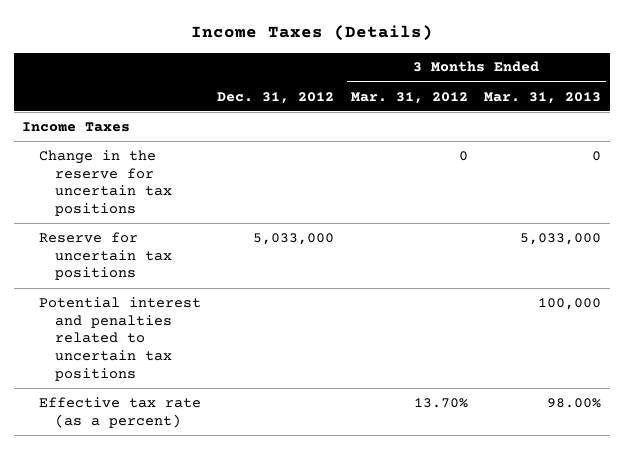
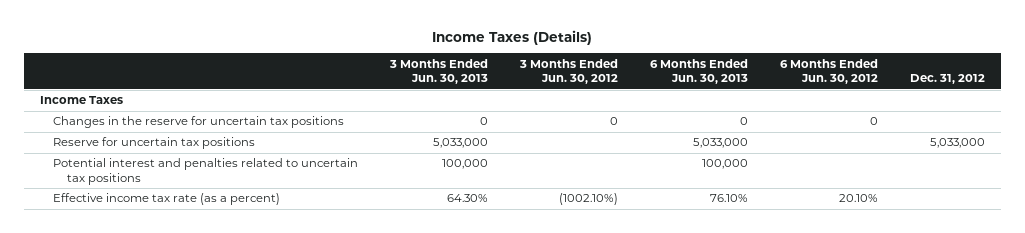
- | Dec. 31, 2012 | 3 Months Ended Mar. 31, 2012 | 3 Months Ended Mar. 31, 2013
+ | 3 Months Ended Jun. 30, 2013 | 3 Months Ended Jun. 30, 2012 | 6 Months Ended Jun. 30, 2013 | 6 Months Ended Jun. 30, 2012 | Dec. 31, 2012
- Change in the reserve for uncertain tax positions | | 0 | 0
+ Changes in the reserve for uncertain tax positions | 0 | 0 | 0 | 0 |
- Effective tax rate (as a percent) | | 13.70% | 98.00%
+ Effective income tax rate (as a percent) | 64.30% | (1002.10%) | 76.10% | 20.10% |

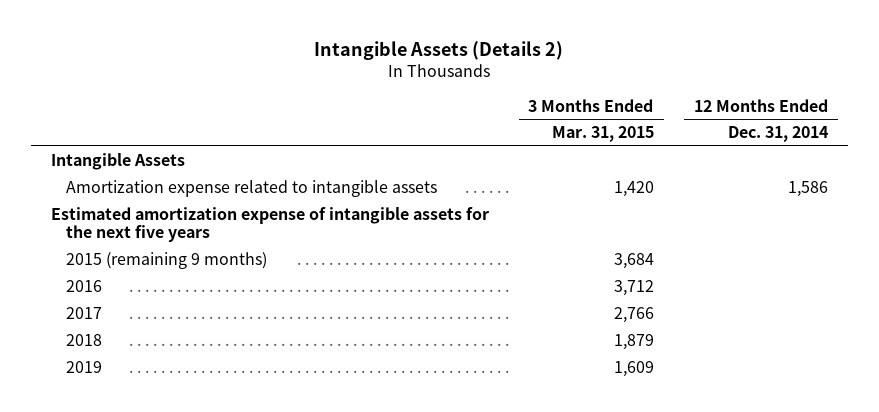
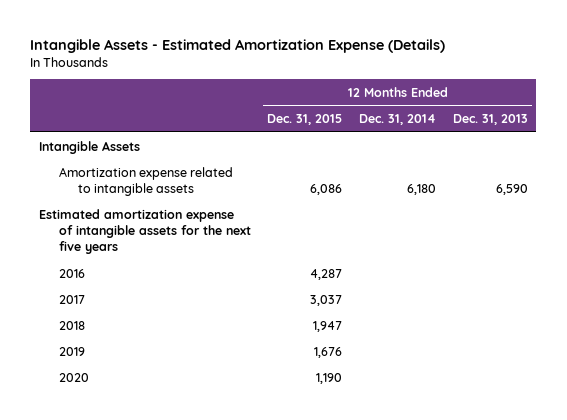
- Intangible Assets (Details 2)
+ Intangible Assets - Estimated Amortization Expense (Details)
- | 3 Months Ended Mar. 31, 2015 | 12 Months Ended Dec. 31, 2014
+ | 12 Months Ended Dec. 31, 2015 | 12 Months Ended Dec. 31, 2014 | 12 Months Ended Dec. 31, 2013
- Amortization expense related to intangible assets | 1,420 | 1,586
+ Amortization expense related to intangible assets | 6,086 | 6,180 | 6,590
- 2015 (remaining 9 months) | 3,684 |
+ 2020 | 1,190 | |

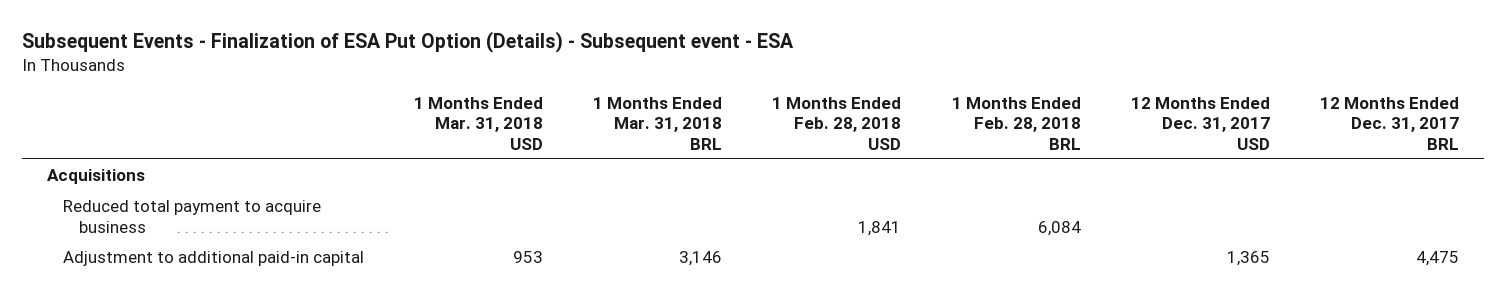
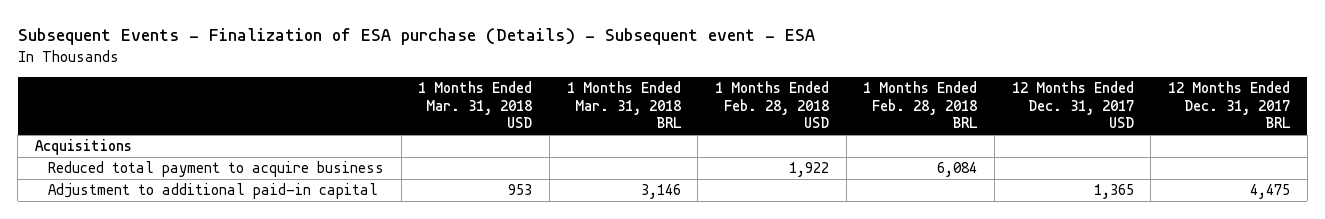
- Subsequent Events - Finalization of ESA Put Option (Details) - Subsequent event - ESA
+ Subsequent Events - Finalization of ESA purchase (Details) - Subsequent event - ESA
- Reduced total payment to acquire business | | | 1,841 | 6,084 | |
+ Reduced total payment to acquire business | | | 1,922 | 6,084 | |

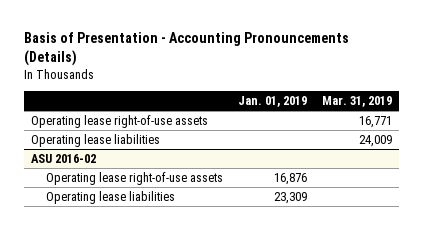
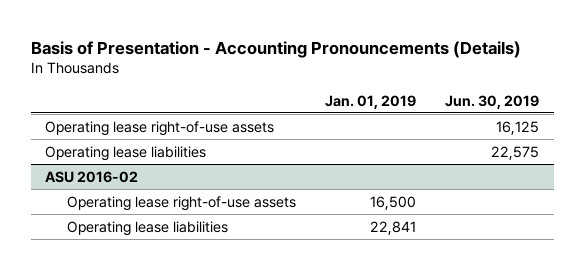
- | Jan. 01, 2019 | Mar. 31, 2019
+ | Jan. 01, 2019 | Jun. 30, 2019
@ ASU 2016-02
- Operating lease right-of-use assets | 16,876 |
- Operating lease liabilities | 23,309 |
+ Operating lease right-of-use assets | 16,500 |
+ Operating lease liabilities | 22,841 |

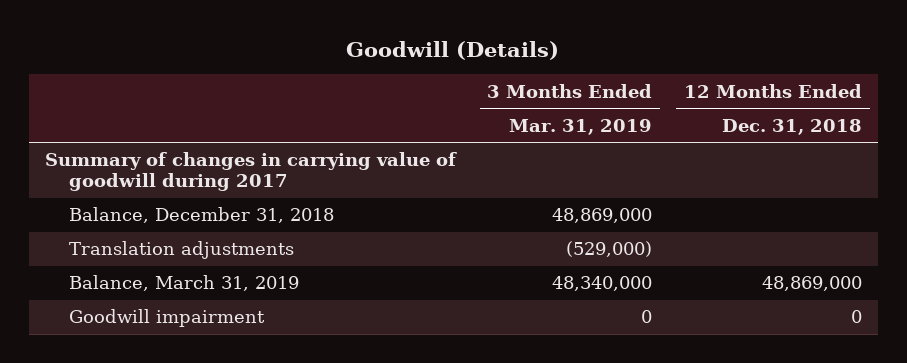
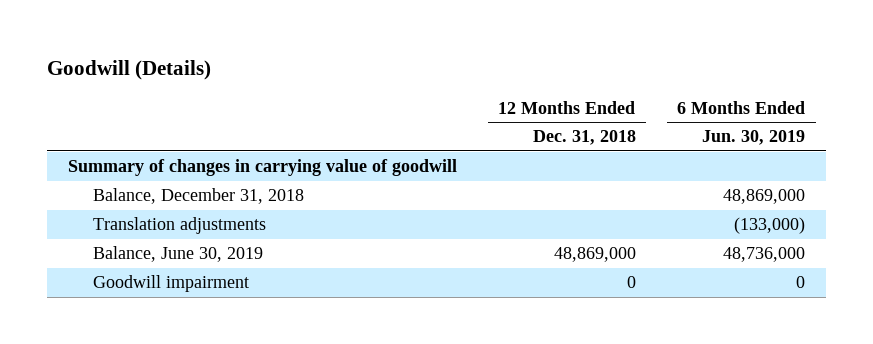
- | 3 Months Ended Mar. 31, 2019 | 12 Months Ended Dec. 31, 2018
+ | 12 Months Ended Dec. 31, 2018 | 6 Months Ended Jun. 30, 2019
- Summary of changes in carrying value of goodwill during 2017
+ Summary of changes in carrying value of goodwill
- Balance, March 31, 2019 | 48,340,000 | 48,869,000
+ Balance, June 30, 2019 | 48,869,000 | 48,736,000

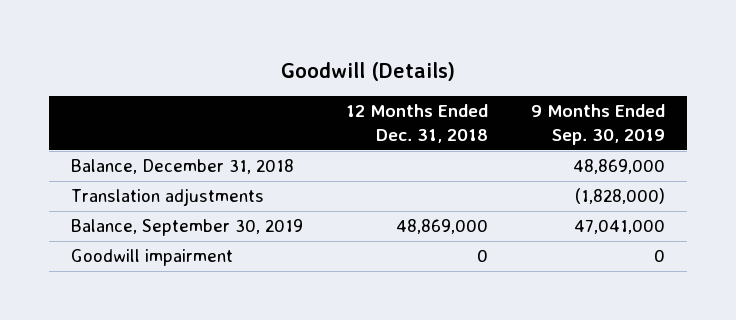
- | 12 Months Ended Dec. 31, 2018 | 6 Months Ended Jun. 30, 2019
+ | 12 Months Ended Dec. 31, 2018 | 9 Months Ended Sep. 30, 2019
- Summary of changes in carrying value of goodwill
- Balance, June 30, 2019 | 48,869,000 | 48,736,000
+ Balance, September 30, 2019 | 48,869,000 | 47,041,000

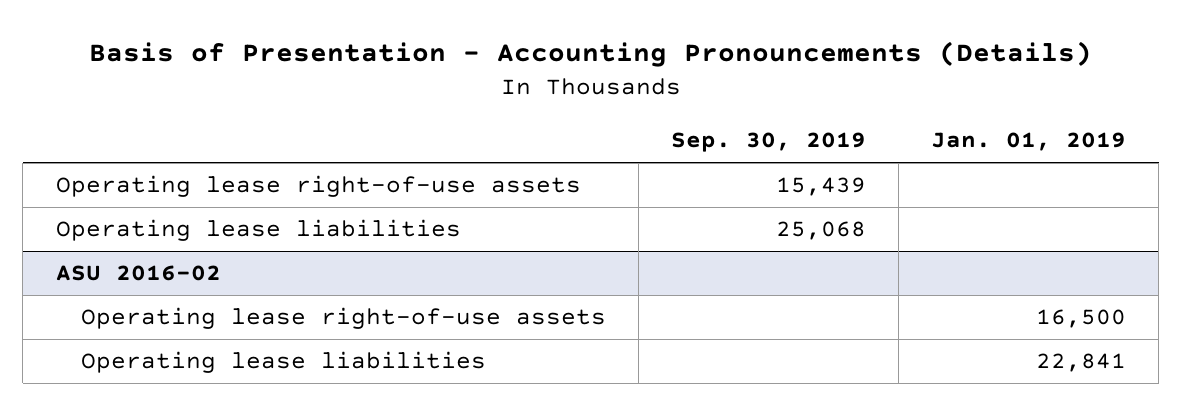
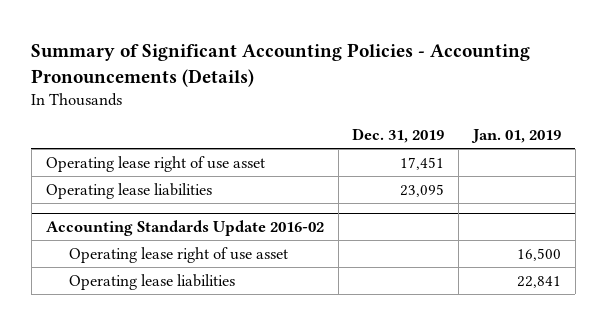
- Basis of Presentation - Accounting Pronouncements (Details)
+ Summary of Significant Accounting Policies - Accounting Pronouncements (Details)
- | Sep. 30, 2019 | Jan. 01, 2019
+ | Dec. 31, 2019 | Jan. 01, 2019
- Operating lease right-of-use assets | 15,439 |
+ Operating lease right of use asset | 17,451 |
- ASU 2016-02
- Operating lease right-of-use assets | | 16,500
+ Accounting Standards Update 2016-02
+ Operating lease right of use asset | | 16,500

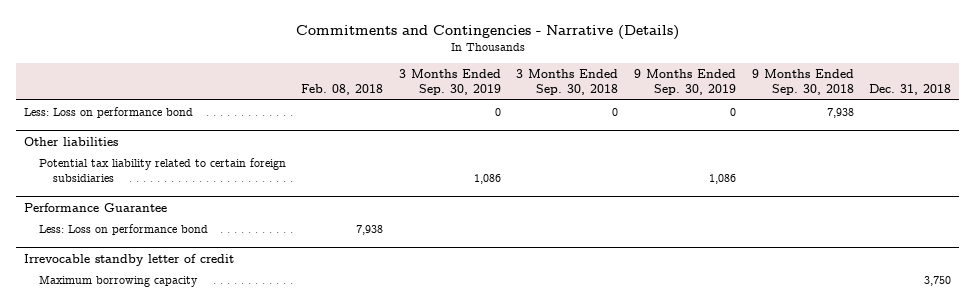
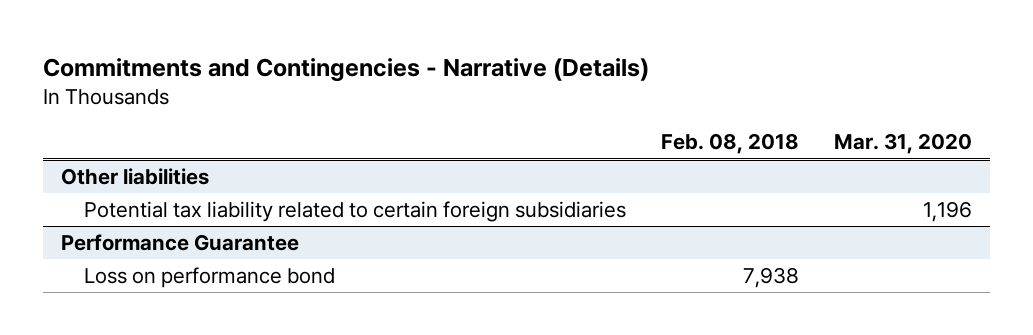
- | Feb. 08, 2018 | 3 Months Ended Sep. 30, 2019 | 3 Months Ended Sep. 30, 2018 | 9 Months Ended Sep. 30, 2019 | 9 Months Ended Sep. 30, 2018 | Dec. 31, 2018
+ | Feb. 08, 2018 | Mar. 31, 2020
- Less: Loss on performance bond | | 0 | 0 | 0 | 7,938 |
@ Performance Guarantee
- Less: Loss on performance bond | 7,938 | | | | |
- Irrevocable standby letter of credit
- Maximum borrowing capacity | | | | | | 3,750
@ Performance Guarantee
+ Loss on performance bond | 7,938 |

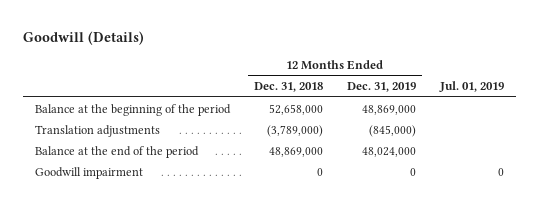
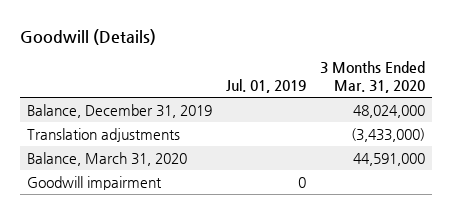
- | 12 Months Ended Dec. 31, 2018 | 12 Months Ended Dec. 31, 2019 | Jul. 01, 2019
+ | Jul. 01, 2019 | 3 Months Ended Mar. 31, 2020
- Balance at the beginning of the period | 52,658,000 | 48,869,000 |
+ Balance, December 31, 2019 | | 48,024,000
- Balance at the end of the period | 48,869,000 | 48,024,000 |
+ Balance, March 31, 2020 | | 44,591,000

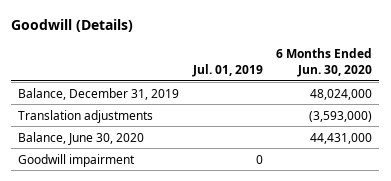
- | Jul. 01, 2019 | 3 Months Ended Mar. 31, 2020
+ | Jul. 01, 2019 | 6 Months Ended Jun. 30, 2020
- Balance, March 31, 2020 | | 44,591,000
+ Balance, June 30, 2020 | | 44,431,000

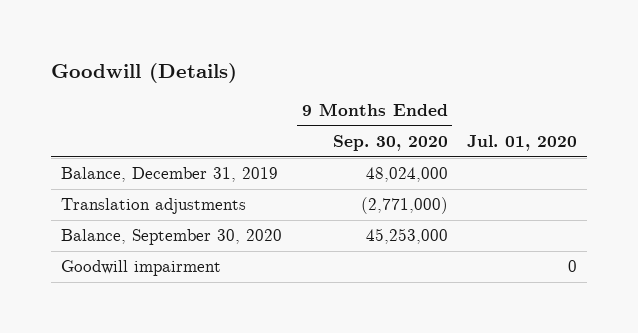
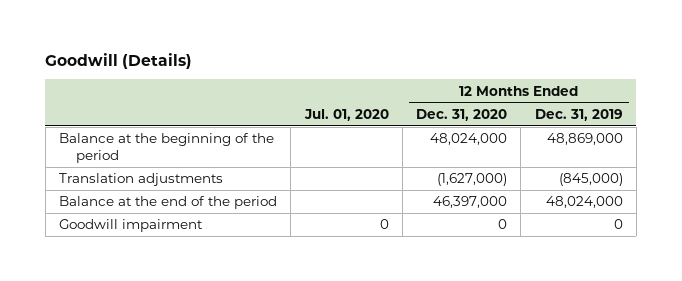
- | 9 Months Ended Sep. 30, 2020 | Jul. 01, 2020
+ | Jul. 01, 2020 | 12 Months Ended Dec. 31, 2020 | 12 Months Ended Dec. 31, 2019
- Balance, December 31, 2019 | 48,024,000 |
+ Balance at the beginning of the period | | 48,024,000 | 48,869,000
- Balance, September 30, 2020 | 45,253,000 |
+ Balance at the end of the period | | 46,397,000 | 48,024,000

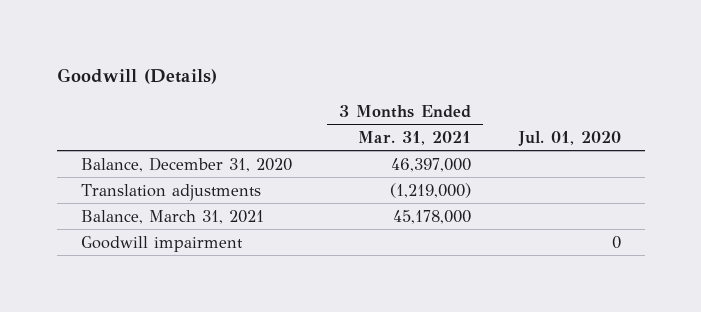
- | Jul. 01, 2020 | 12 Months Ended Dec. 31, 2020 | 12 Months Ended Dec. 31, 2019
+ | 3 Months Ended Mar. 31, 2021 | Jul. 01, 2020
- Balance at the beginning of the period | | 48,024,000 | 48,869,000
+ Balance, December 31, 2020 | 46,397,000 |
- Balance at the end of the period | | 46,397,000 | 48,024,000
+ Balance, March 31, 2021 | 45,178,000 |

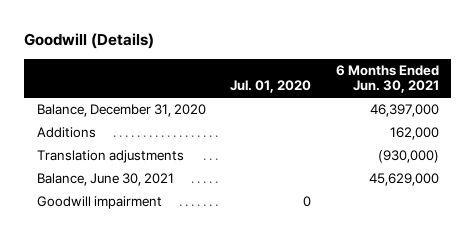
- | 3 Months Ended Mar. 31, 2021 | Jul. 01, 2020
+ | Jul. 01, 2020 | 6 Months Ended Jun. 30, 2021
+ Additions | | 162,000
- Balance, March 31, 2021 | 45,178,000 |
+ Balance, June 30, 2021 | | 45,629,000

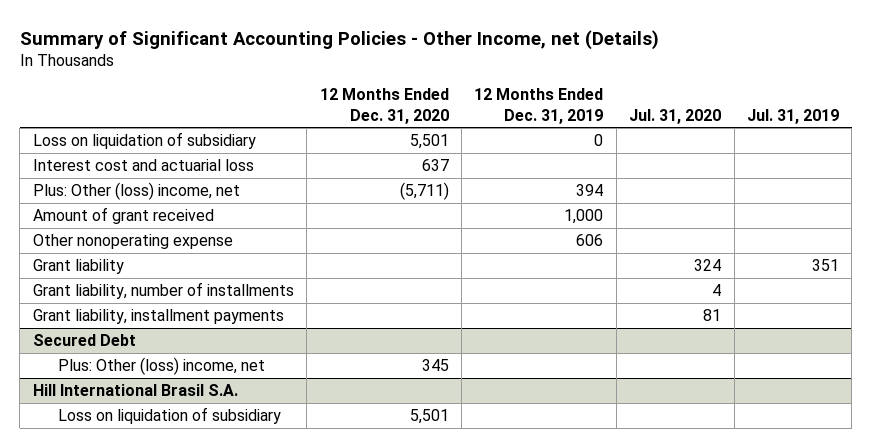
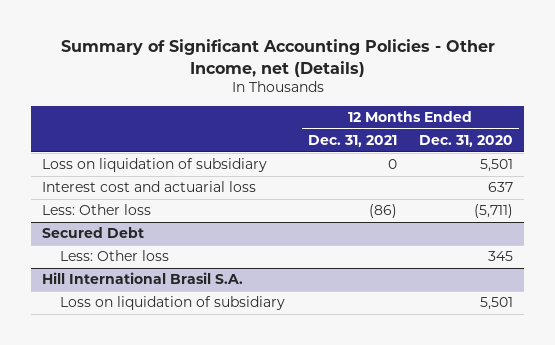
- | 12 Months Ended Dec. 31, 2020 | 12 Months Ended Dec. 31, 2019 | Jul. 31, 2020 | Jul. 31, 2019
+ | 12 Months Ended Dec. 31, 2021 | 12 Months Ended Dec. 31, 2020
- Plus: Other (loss) income, net | (5,711) | 394 | |
- Amount of grant received | | 1,000 | |
- Other nonoperating expense | | 606 | |
- Grant liability | | | 324 | 351
- Grant liability, number of installments | | | 4 |
- Grant liability, installment payments | | | 81 |
+ Less: Other loss | (86) | (5,711)
@ Secured Debt
- Plus: Other (loss) income, net | 345 | | |
+ Less: Other loss | | 345

